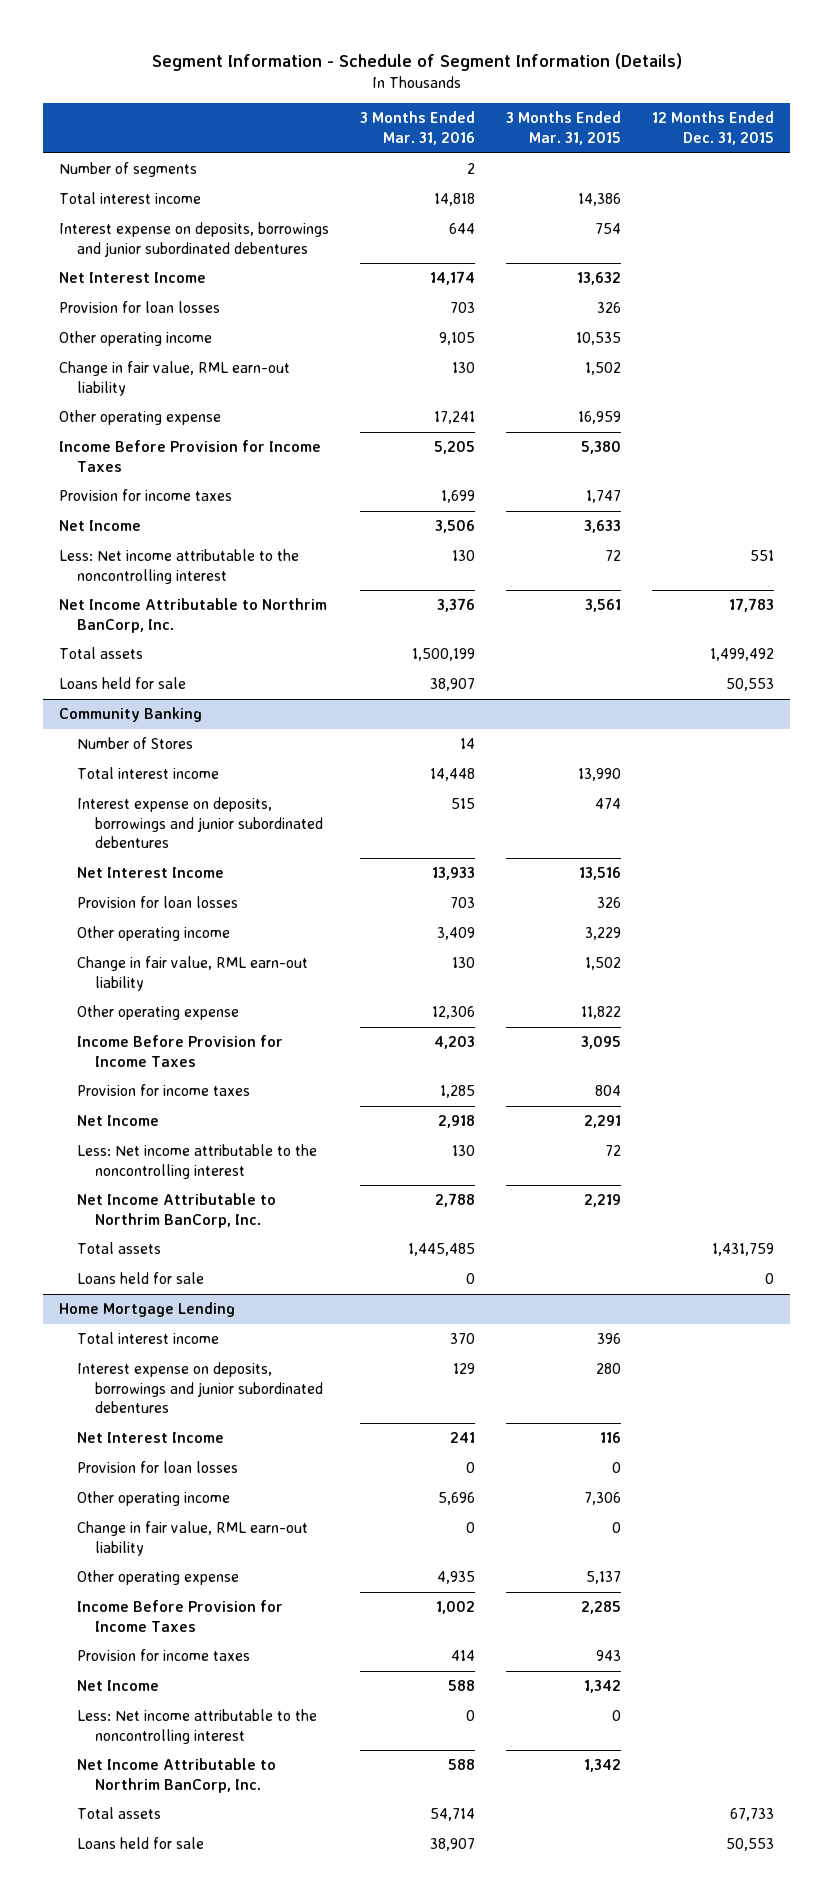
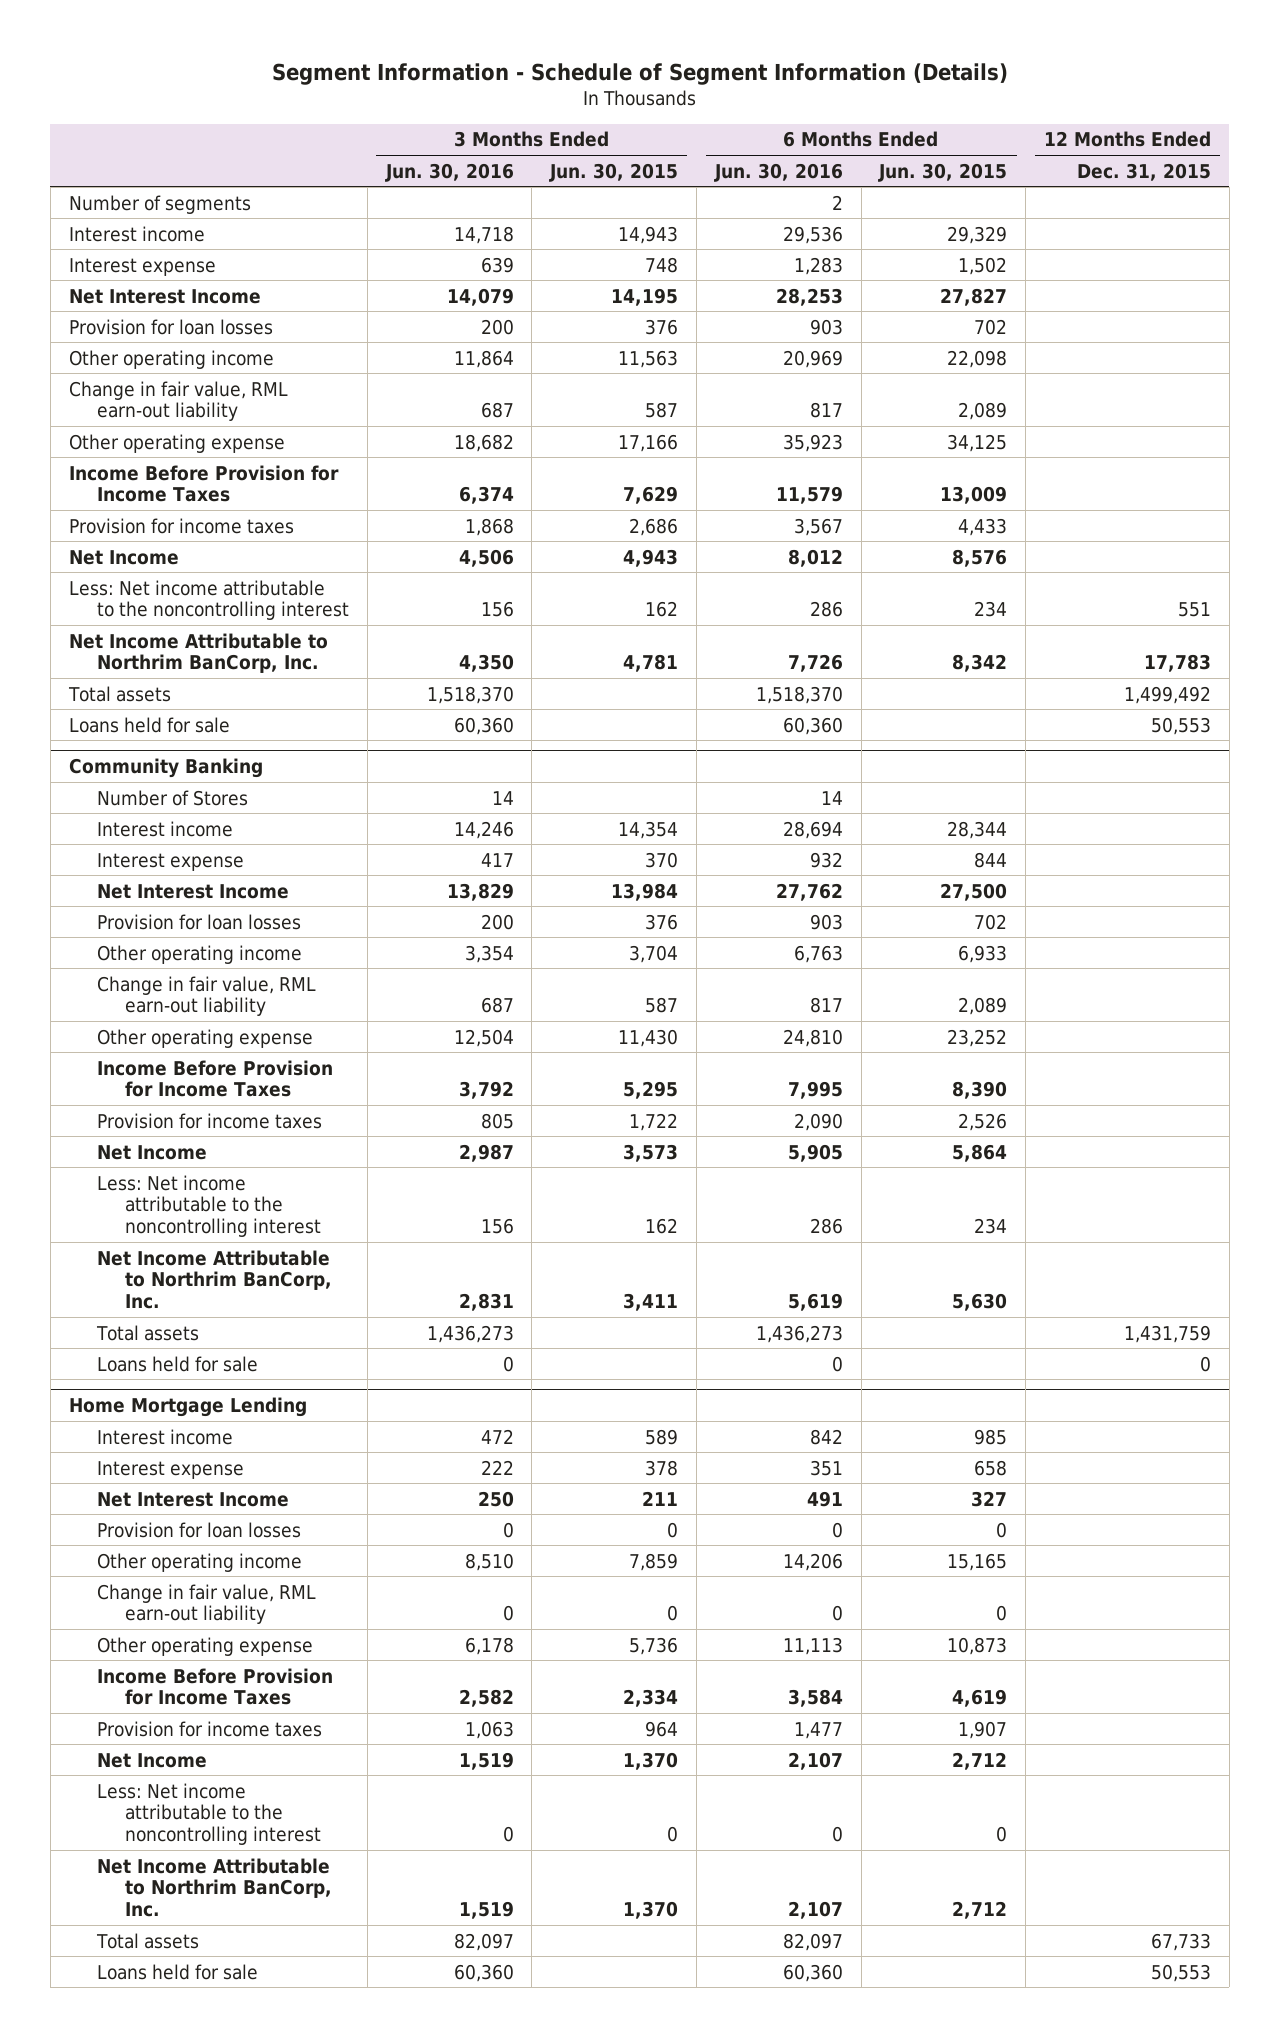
- | 3 Months Ended Mar. 31, 2016 | 3 Months Ended Mar. 31, 2015 | 12 Months Ended Dec. 31, 2015
+ | 3 Months Ended Jun. 30, 2016 | 3 Months Ended Jun. 30, 2015 | 6 Months Ended Jun. 30, 2016 | 6 Months Ended Jun. 30, 2015 | 12 Months Ended Dec. 31, 2015
- Total interest income | 14,818 | 14,386 |
- Interest expense on deposits, borrowings and junior subordinated debentures | 644 | 754 |
+ Interest income | 14,718 | 14,943 | 29,536 | 29,329 |
+ Interest expense | 639 | 748 | 1,283 | 1,502 |
@ Community Banking
- Total interest income | 14,448 | 13,990 |
- Interest expense on deposits, borrowings and junior subordinated debentures | 515 | 474 |
+ Interest income | 14,246 | 14,354 | 28,694 | 28,344 |
+ Interest expense | 417 | 370 | 932 | 844 |
@ Home Mortgage Lending
- Total interest income | 370 | 396 |
- Interest expense on deposits, borrowings and junior subordinated debentures | 129 | 280 |
+ Interest income | 472 | 589 | 842 | 985 |
+ Interest expense | 222 | 378 | 351 | 658 |

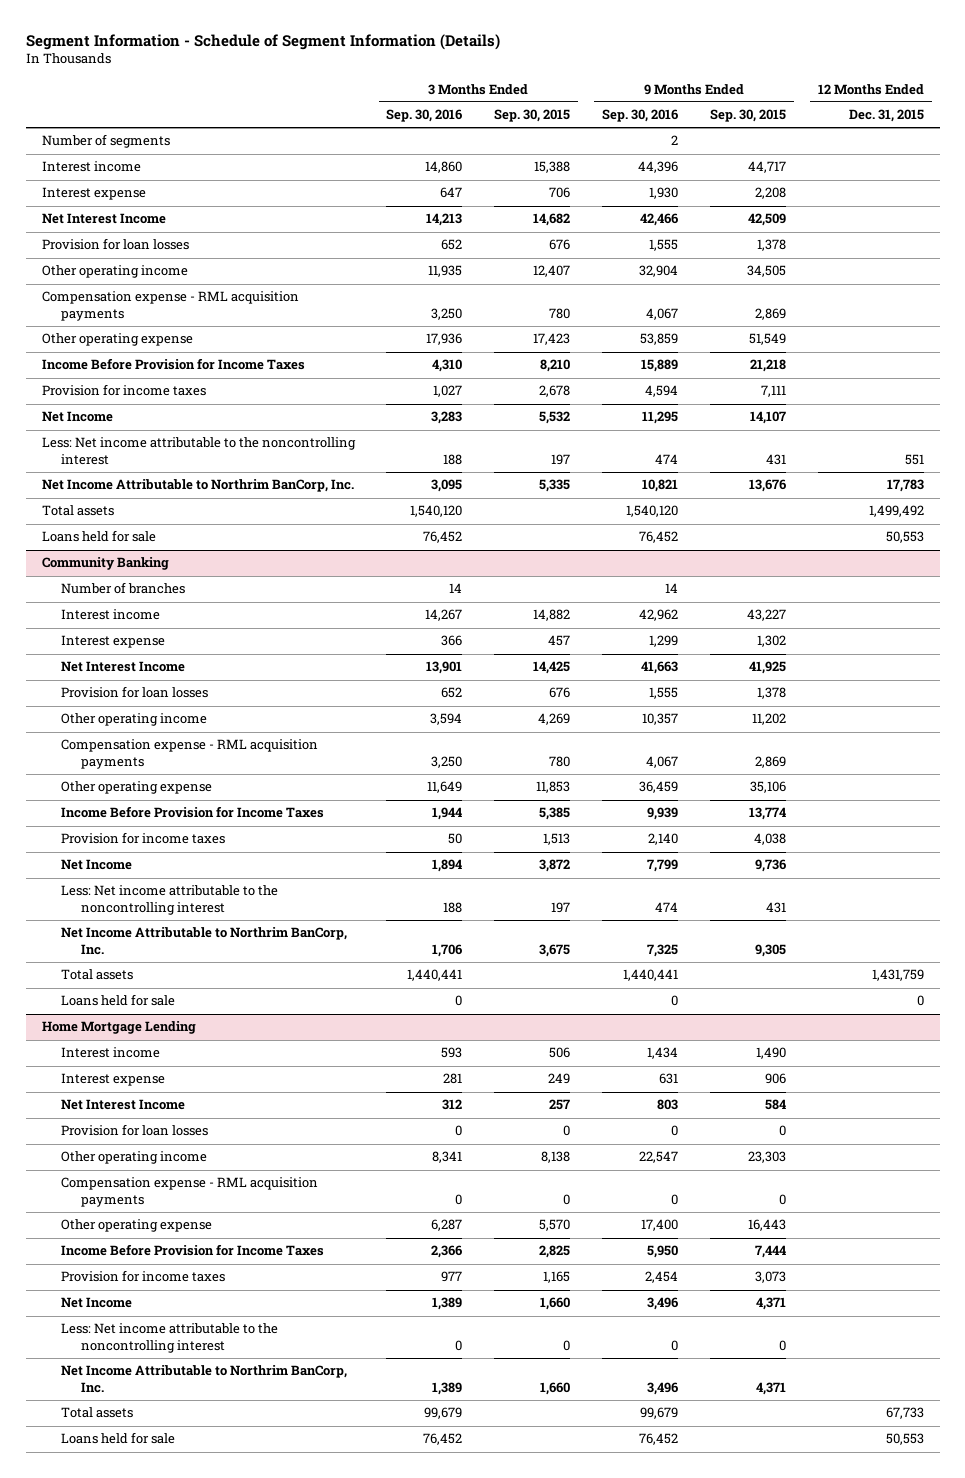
- | 3 Months Ended Jun. 30, 2016 | 3 Months Ended Jun. 30, 2015 | 6 Months Ended Jun. 30, 2016 | 6 Months Ended Jun. 30, 2015 | 12 Months Ended Dec. 31, 2015
+ | 3 Months Ended Sep. 30, 2016 | 3 Months Ended Sep. 30, 2015 | 9 Months Ended Sep. 30, 2016 | 9 Months Ended Sep. 30, 2015 | 12 Months Ended Dec. 31, 2015
- Change in fair value, RML earn-out liability | 687 | 587 | 817 | 2,089 |
+ Compensation expense - RML acquisition payments | 3,250 | 780 | 4,067 | 2,869 |
@ Community Banking
- Number of Stores | 14 | | 14 | |
+ Number of branches | 14 | | 14 | |
- Change in fair value, RML earn-out liability | 687 | 587 | 817 | 2,089 |
+ Compensation expense - RML acquisition payments | 3,250 | 780 | 4,067 | 2,869 |
@ Home Mortgage Lending
- Change in fair value, RML earn-out liability | 0 | 0 | 0 | 0 |
+ Compensation expense - RML acquisition payments | 0 | 0 | 0 | 0 |

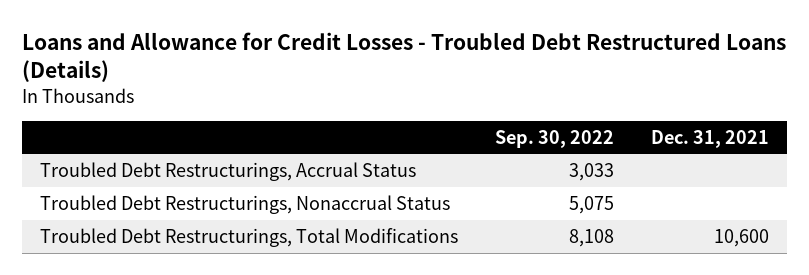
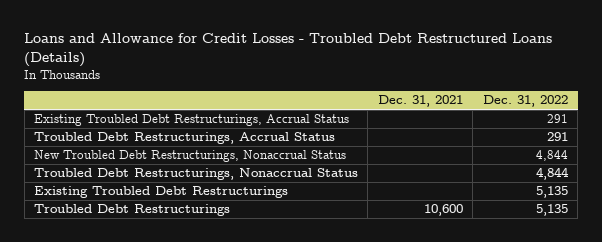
- | Sep. 30, 2022 | Dec. 31, 2021
+ | Dec. 31, 2021 | Dec. 31, 2022
+ Existing Troubled Debt Restructurings, Accrual Status | | 291
+ New Troubled Debt Restructurings, Nonaccrual Status | | 4,844
- Troubled Debt Restructurings, Total Modifications | 8,108 | 10,600
+ Existing Troubled Debt Restructurings | | 5,135
+ Troubled Debt Restructurings | 10,600 | 5,135

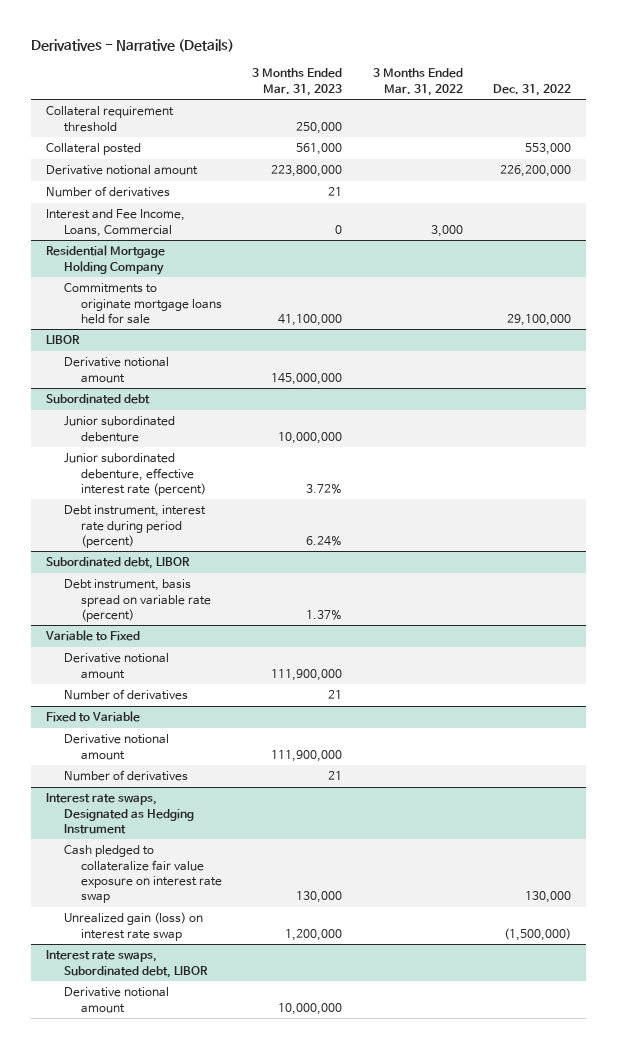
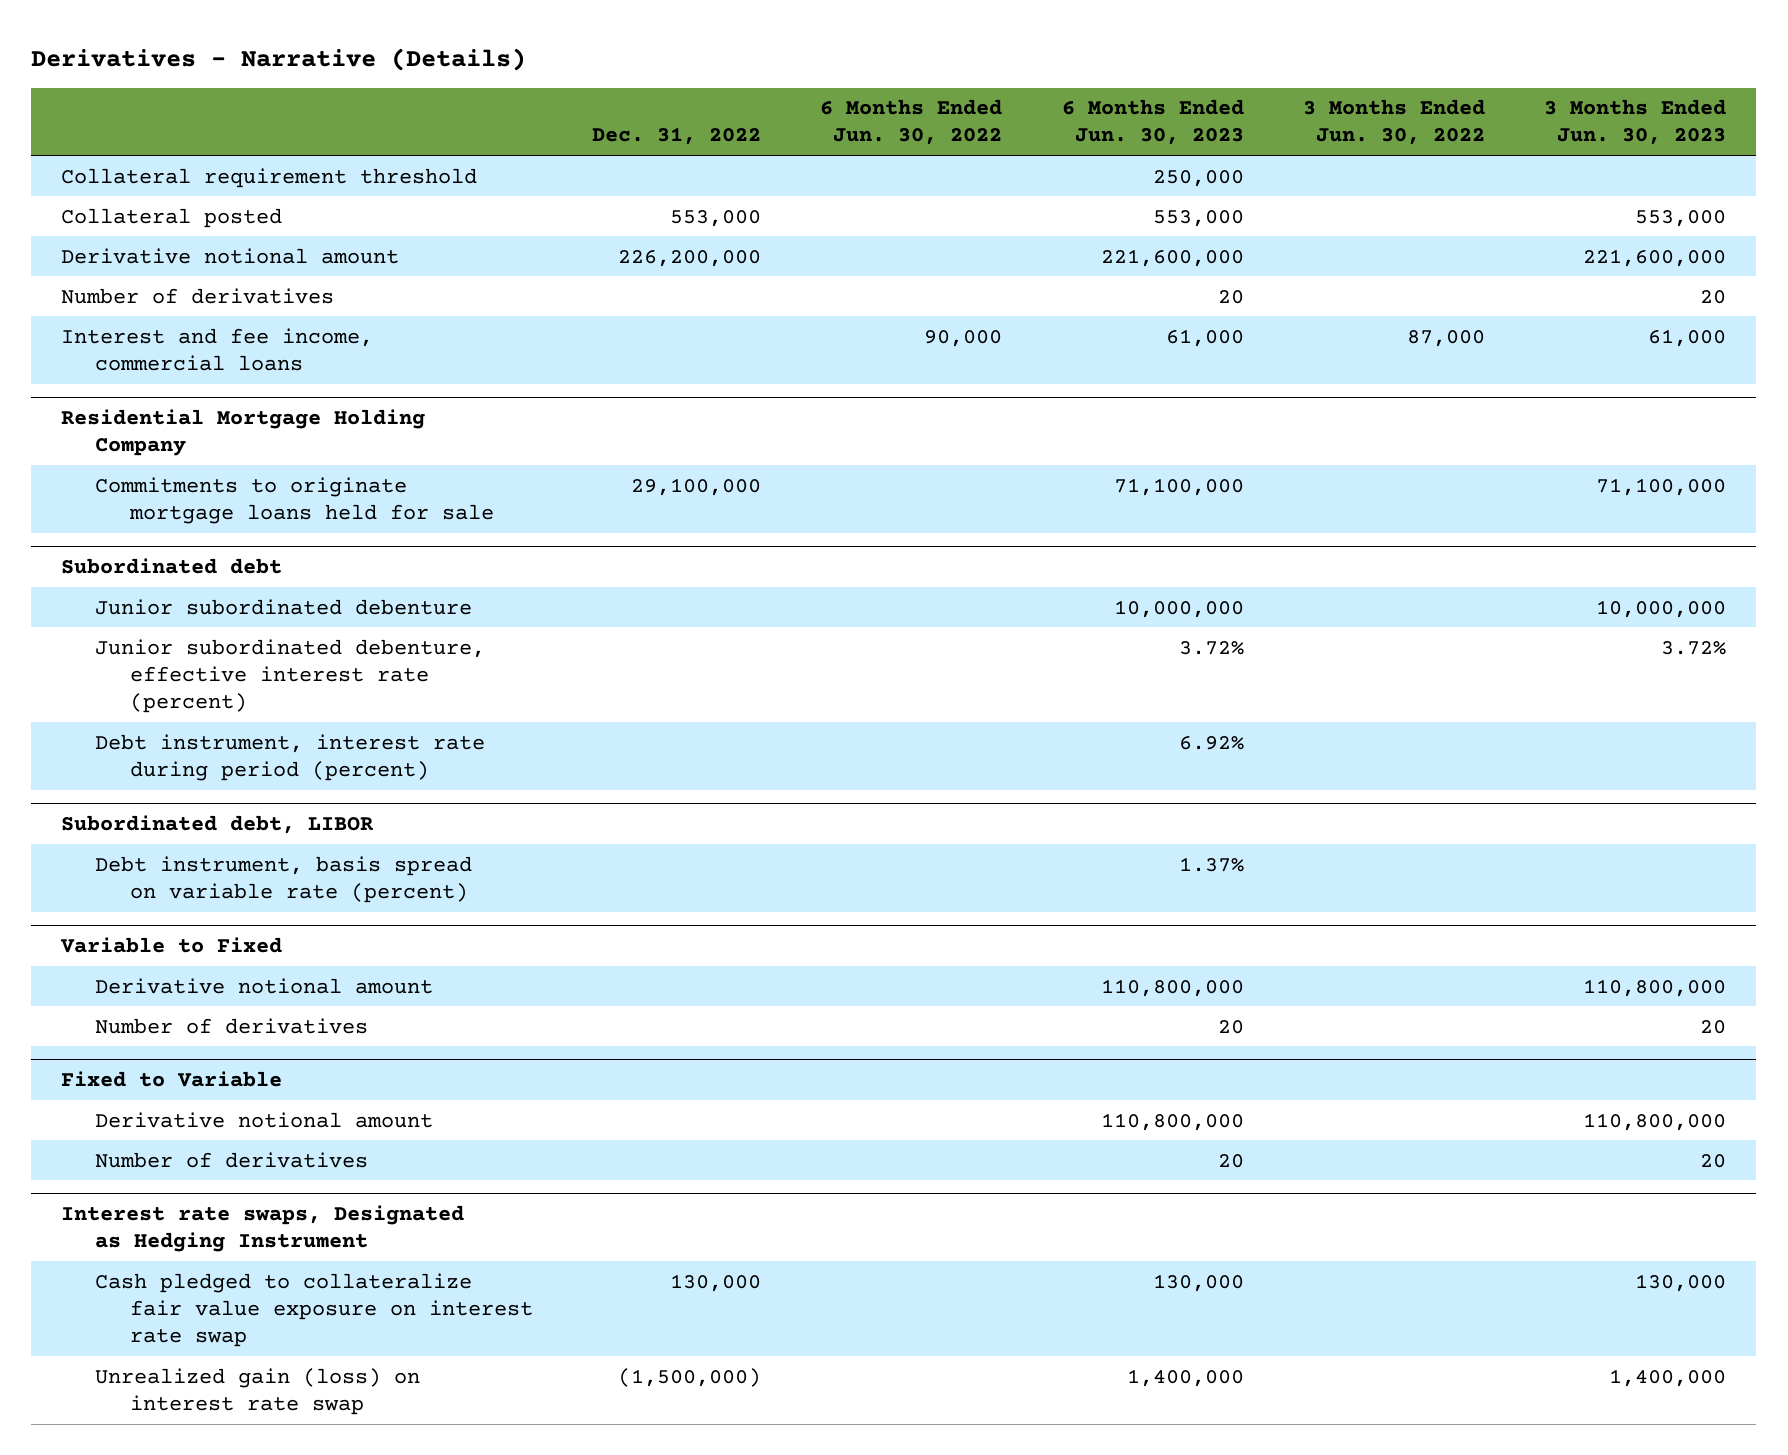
- | 3 Months Ended Mar. 31, 2023 | 3 Months Ended Mar. 31, 2022 | Dec. 31, 2022
+ | Dec. 31, 2022 | 6 Months Ended Jun. 30, 2022 | 6 Months Ended Jun. 30, 2023 | 3 Months Ended Jun. 30, 2022 | 3 Months Ended Jun. 30, 2023
- Interest and Fee Income, Loans, Commercial | 0 | 3,000 |
+ Interest and fee income, commercial loans | | 90,000 | 61,000 | 87,000 | 61,000
- LIBOR
- Derivative notional amount | 145,000,000 | |
- Interest rate swaps, Subordinated debt, LIBOR
- Derivative notional amount | 10,000,000 | |

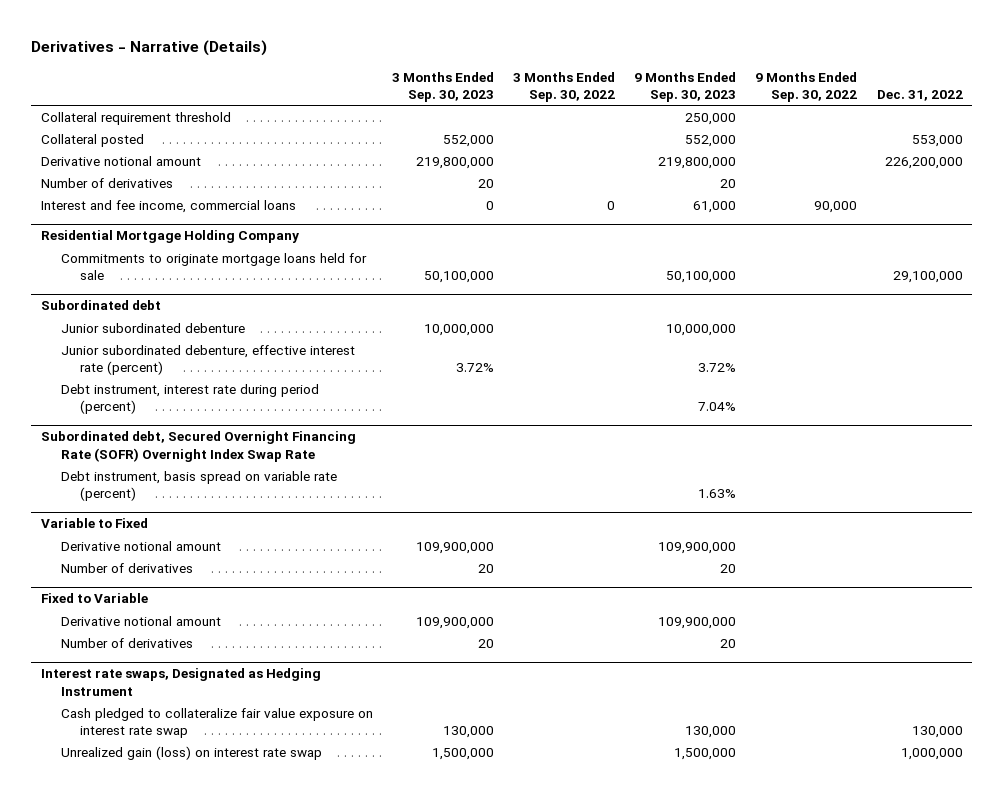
- | Dec. 31, 2022 | 6 Months Ended Jun. 30, 2022 | 6 Months Ended Jun. 30, 2023 | 3 Months Ended Jun. 30, 2022 | 3 Months Ended Jun. 30, 2023
+ | 3 Months Ended Sep. 30, 2023 | 3 Months Ended Sep. 30, 2022 | 9 Months Ended Sep. 30, 2023 | 9 Months Ended Sep. 30, 2022 | Dec. 31, 2022
- Subordinated debt, LIBOR
- Debt instrument, basis spread on variable rate (percent) | | | 1.37% | |
+ Subordinated debt, Secured Overnight Financing Rate (SOFR) Overnight Index Swap Rate
+ Debt instrument, basis spread on variable rate (percent) | | | 1.63% | |
@ Interest rate swaps, Designated as Hedging Instrument
- Unrealized gain (loss) on interest rate swap | (1,500,000) | | 1,400,000 | | 1,400,000
+ Unrealized gain (loss) on interest rate swap | 1,500,000 | | 1,500,000 | | 1,000,000

